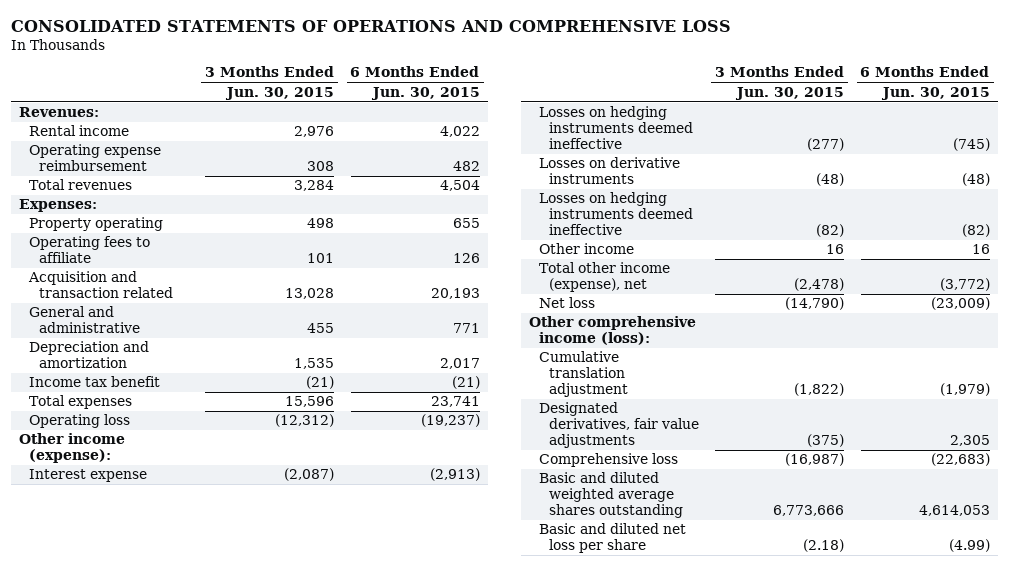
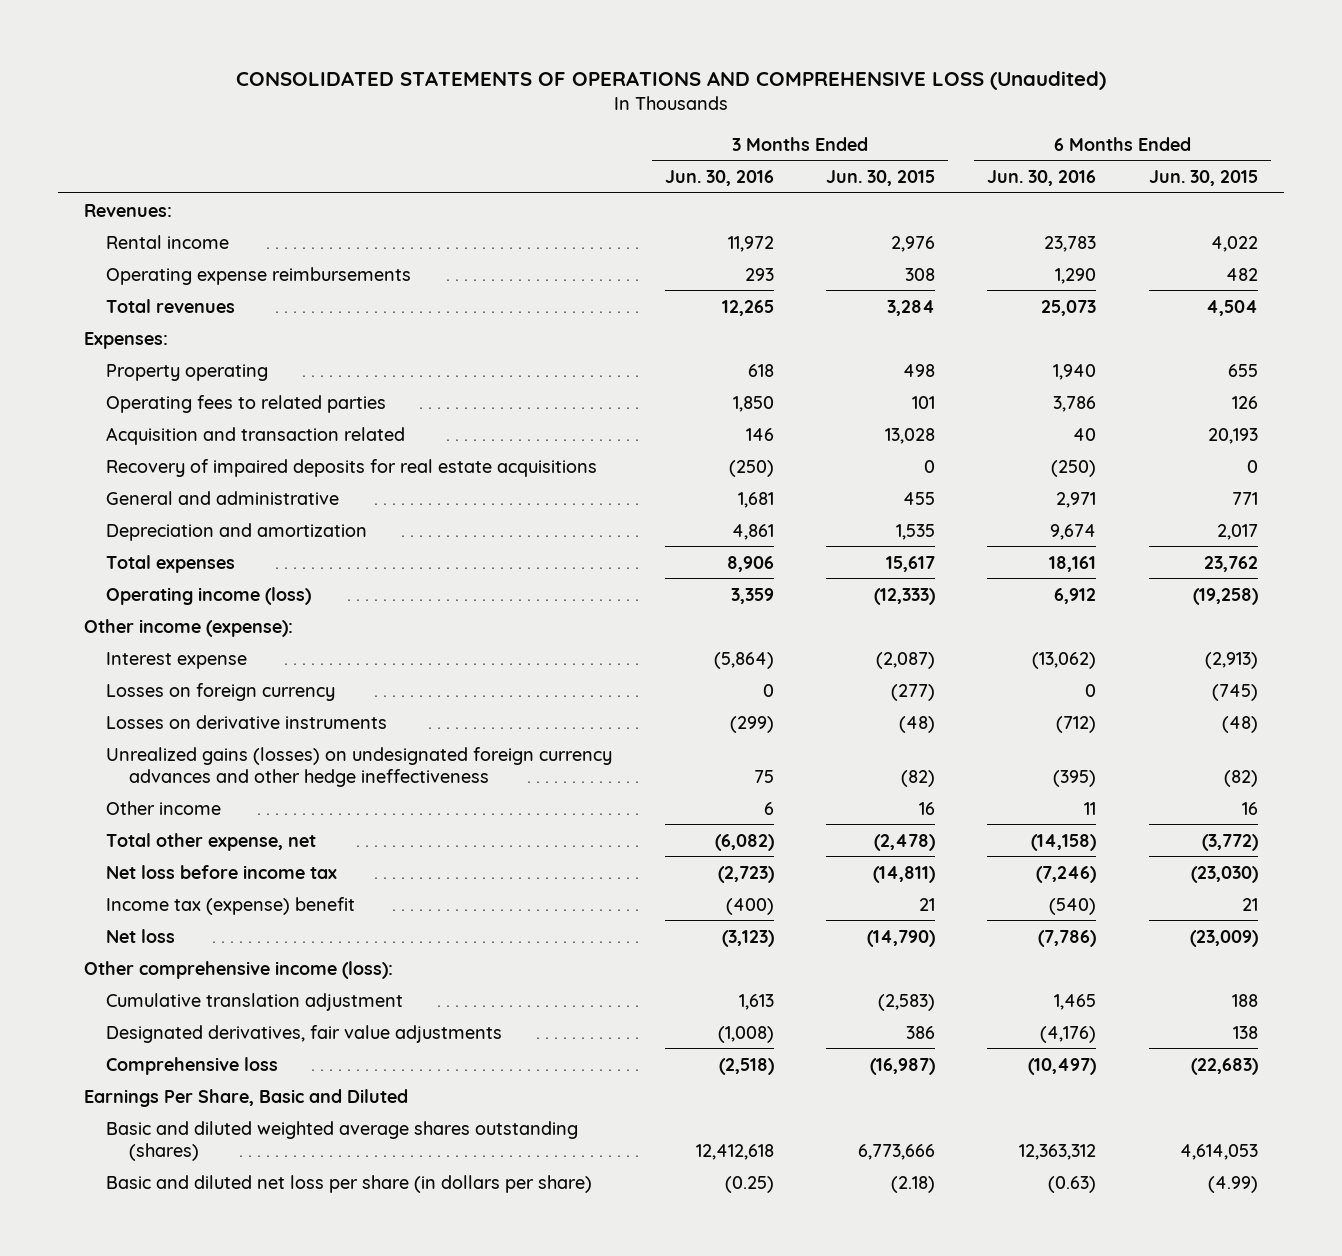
- CONSOLIDATED STATEMENTS OF OPERATIONS AND COMPREHENSIVE LOSS
+ CONSOLIDATED STATEMENTS OF OPERATIONS AND COMPREHENSIVE LOSS (Unaudited)
- | 3 Months Ended Jun. 30, 2015 | 6 Months Ended Jun. 30, 2015
+ | 3 Months Ended Jun. 30, 2016 | 3 Months Ended Jun. 30, 2015 | 6 Months Ended Jun. 30, 2016 | 6 Months Ended Jun. 30, 2015
- Operating expense reimbursement | 308 | 482
+ Operating expense reimbursements | 293 | 308 | 1,290 | 482
- Operating fees to affiliate | 101 | 126
+ Operating fees to related parties | 1,850 | 101 | 3,786 | 126
+ Recovery of impaired deposits for real estate acquisitions | (250) | 0 | (250) | 0
- Income tax benefit | (21) | (21)
- Total expenses | 15,596 | 23,741
- Operating loss | (12,312) | (19,237)
+ Total expenses | 8,906 | 15,617 | 18,161 | 23,762
+ Operating income (loss) | 3,359 | (12,333) | 6,912 | (19,258)
- Losses on hedging instruments deemed ineffective | (277) | (745)
+ Losses on foreign currency | 0 | (277) | 0 | (745)
- Losses on hedging instruments deemed ineffective | (82) | (82)
+ Unrealized gains (losses) on undesignated foreign currency advances and other hedge ineffectiveness | 75 | (82) | (395) | (82)
- Total other income (expense), net | (2,478) | (3,772)
+ Total other expense, net | (6,082) | (2,478) | (14,158) | (3,772)
+ Net loss before income tax | (2,723) | (14,811) | (7,246) | (23,030)
+ Income tax (expense) benefit | (400) | 21 | (540) | 21
- Cumulative translation adjustment | (1,822) | (1,979)
- Designated derivatives, fair value adjustments | (375) | 2,305
+ Cumulative translation adjustment | 1,613 | (2,583) | 1,465 | 188
+ Designated derivatives, fair value adjustments | (1,008) | 386 | (4,176) | 138
- Basic and diluted weighted average shares outstanding | 6,773,666 | 4,614,053
- Basic and diluted net loss per share | (2.18) | (4.99)
+ Earnings Per Share, Basic and Diluted
+ Basic and diluted weighted average shares outstanding (shares) | 12,412,618 | 6,773,666 | 12,363,312 | 4,614,053
+ Basic and diluted net loss per share (in dollars per share) | (0.25) | (2.18) | (0.63) | (4.99)

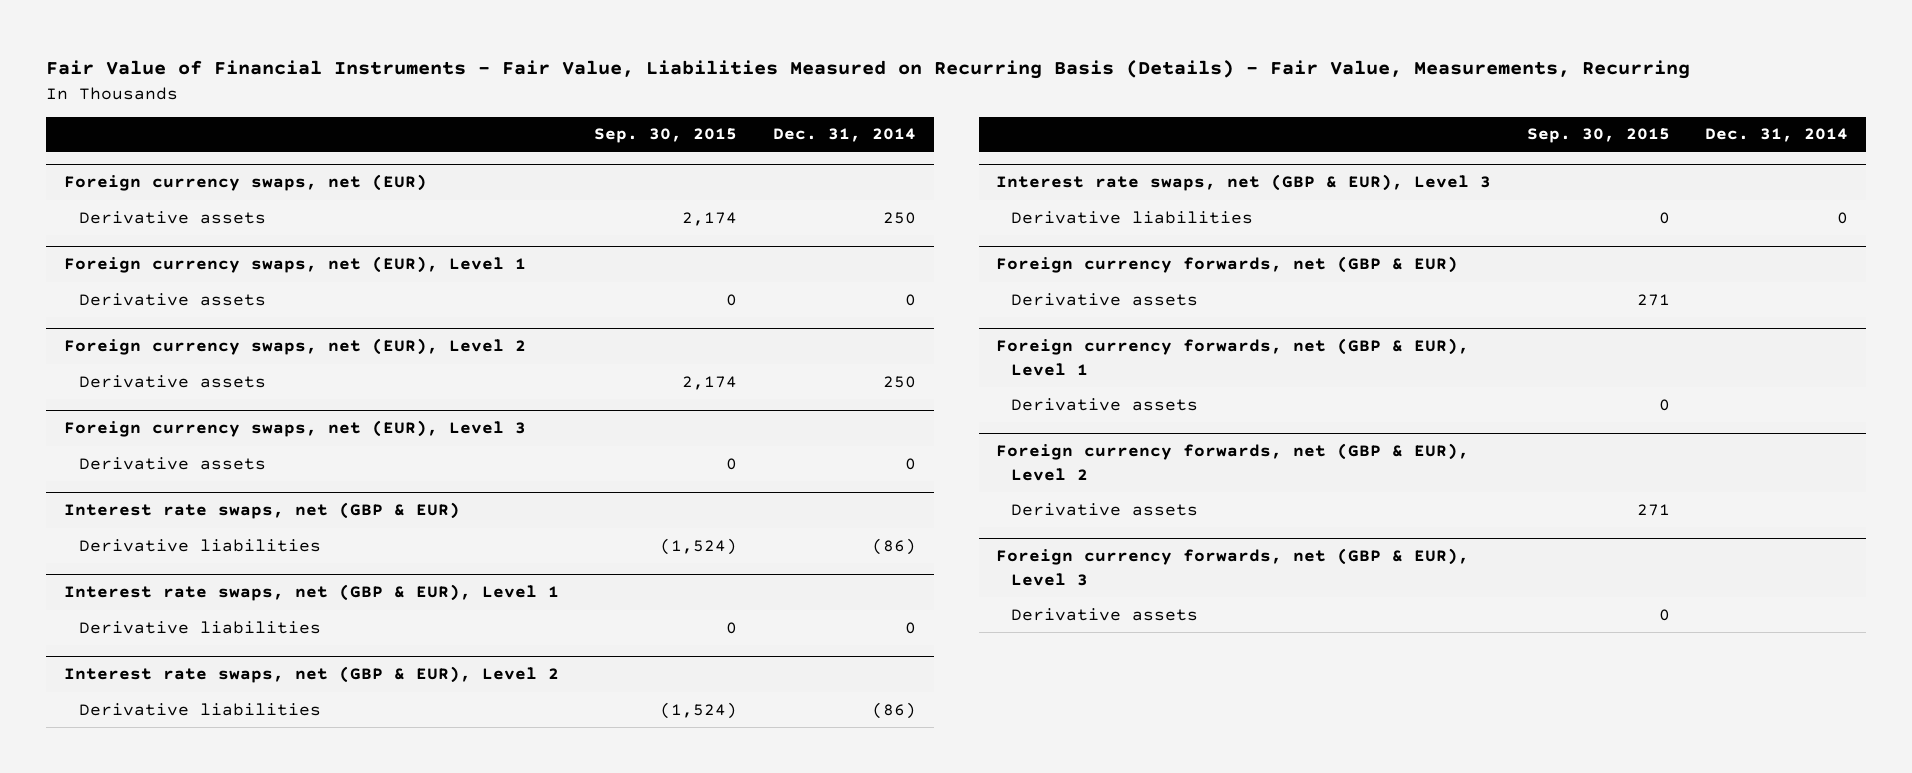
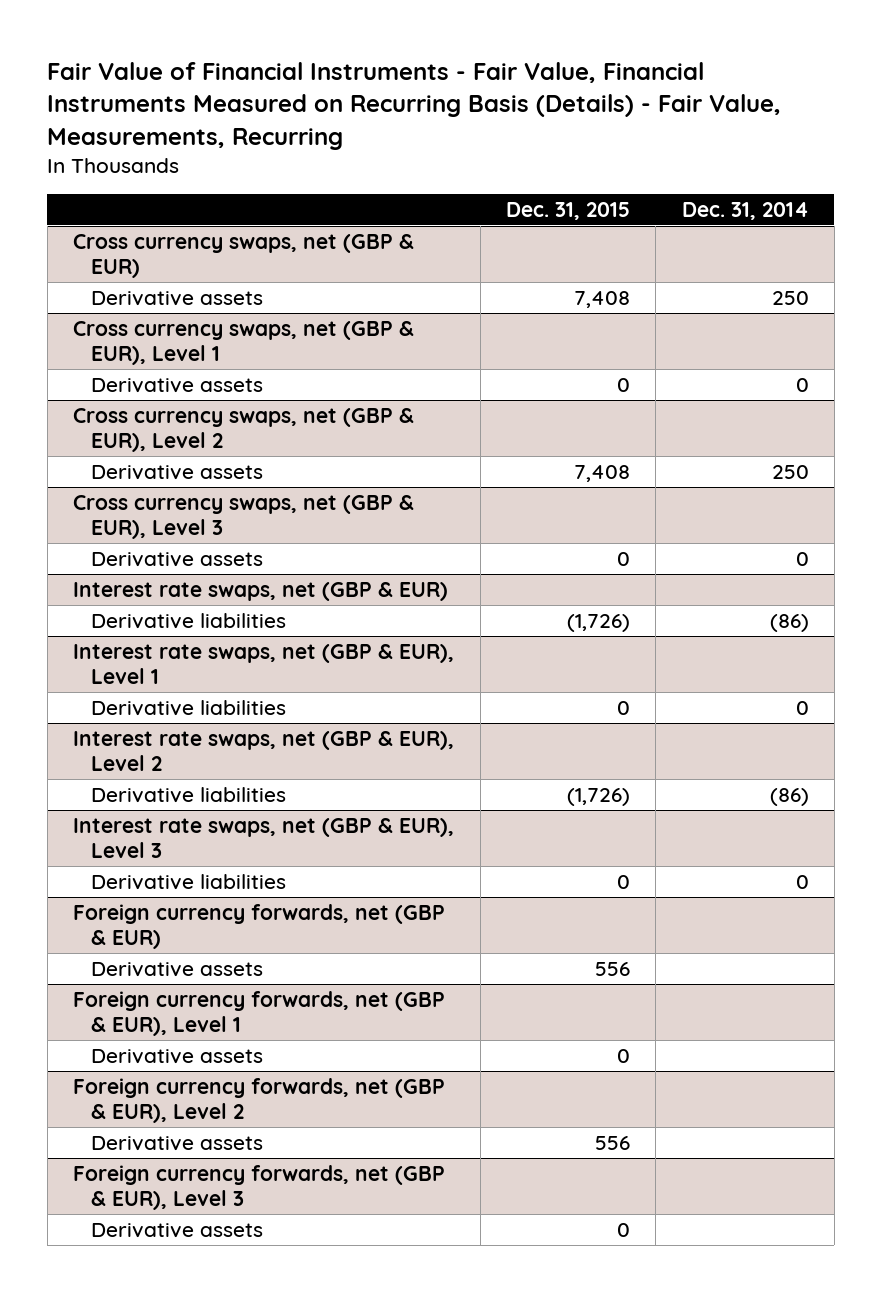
- Fair Value of Financial Instruments - Fair Value, Liabilities Measured on Recurring Basis (Details) - Fair Value, Measurements, Recurring
+ Fair Value of Financial Instruments - Fair Value, Financial Instruments Measured on Recurring Basis (Details) - Fair Value, Measurements, Recurring
- | Sep. 30, 2015 | Dec. 31, 2014
+ | Dec. 31, 2015 | Dec. 31, 2014
- Foreign currency swaps, net (EUR)
+ Cross currency swaps, net (GBP & EUR)
- Foreign currency swaps, net (EUR), Level 1
+ Cross currency swaps, net (GBP & EUR), Level 1
- Foreign currency swaps, net (EUR), Level 2
+ Cross currency swaps, net (GBP & EUR), Level 2
- Foreign currency swaps, net (EUR), Level 3
+ Cross currency swaps, net (GBP & EUR), Level 3

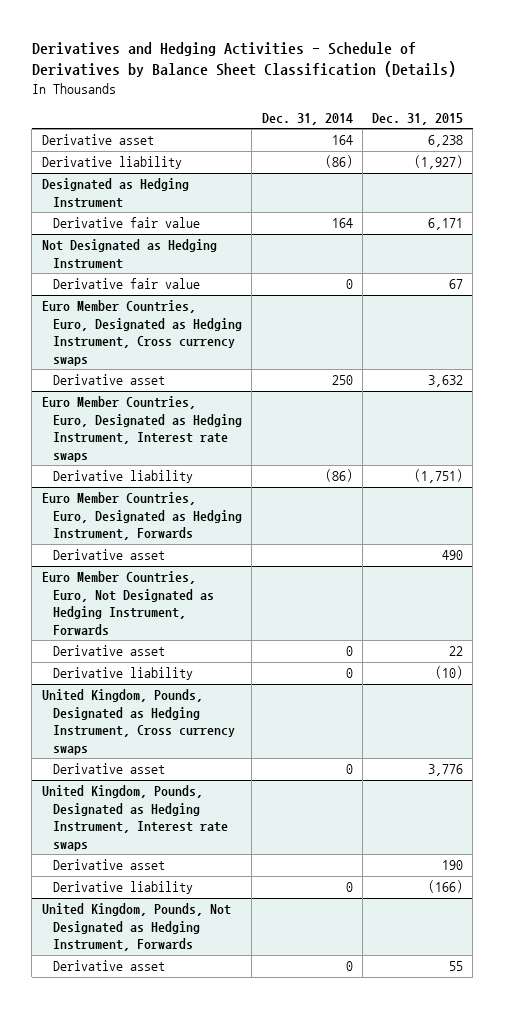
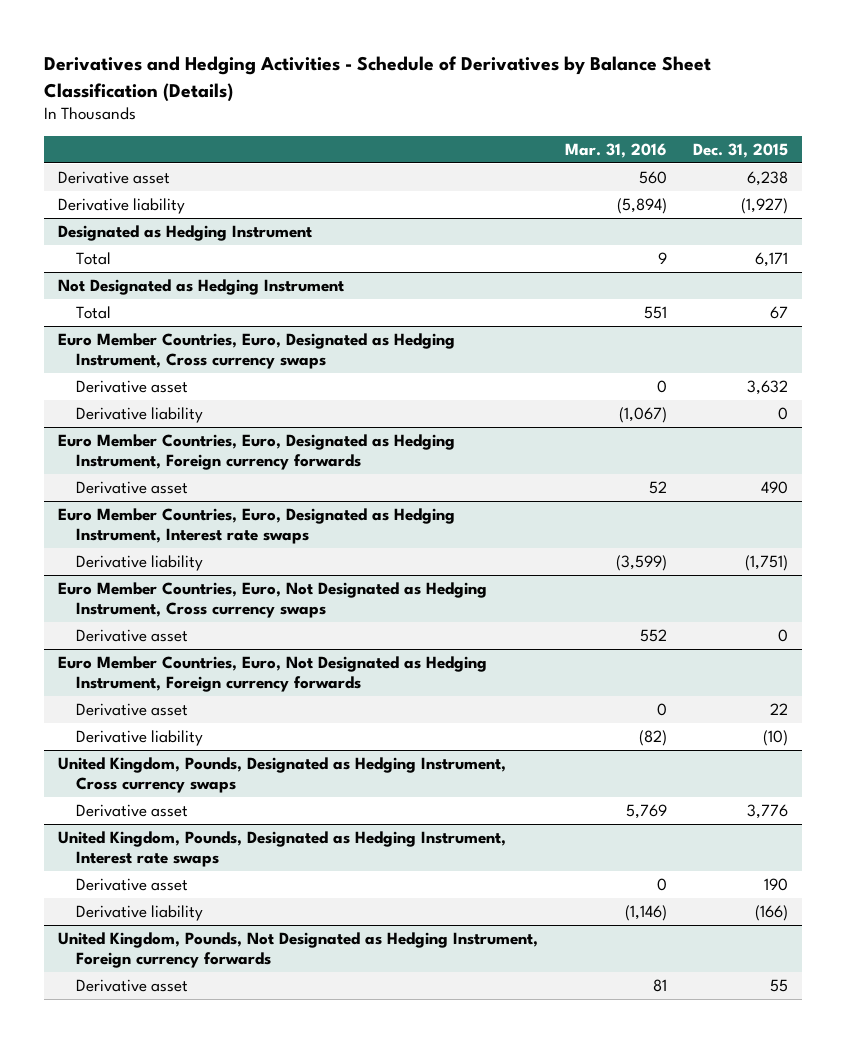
- | Dec. 31, 2014 | Dec. 31, 2015
+ | Mar. 31, 2016 | Dec. 31, 2015
@ Designated as Hedging Instrument
- Derivative fair value | 164 | 6,171
+ Total | 9 | 6,171
@ Not Designated as Hedging Instrument
- Derivative fair value | 0 | 67
+ Total | 551 | 67
@ Euro Member Countries, Euro, Designated as Hedging Instrument, Cross currency swaps
+ Derivative liability | (1,067) | 0
+ Euro Member Countries, Euro, Designated as Hedging Instrument, Foreign currency forwards
+ Derivative asset | 52 | 490
- Euro Member Countries, Euro, Designated as Hedging Instrument, Forwards
- Derivative asset | | 490
- Euro Member Countries, Euro, Not Designated as Hedging Instrument, Forwards
+ Euro Member Countries, Euro, Not Designated as Hedging Instrument, Cross currency swaps
+ Derivative asset | 552 | 0
+ Euro Member Countries, Euro, Not Designated as Hedging Instrument, Foreign currency forwards
- United Kingdom, Pounds, Not Designated as Hedging Instrument, Forwards
+ United Kingdom, Pounds, Not Designated as Hedging Instrument, Foreign currency forwards

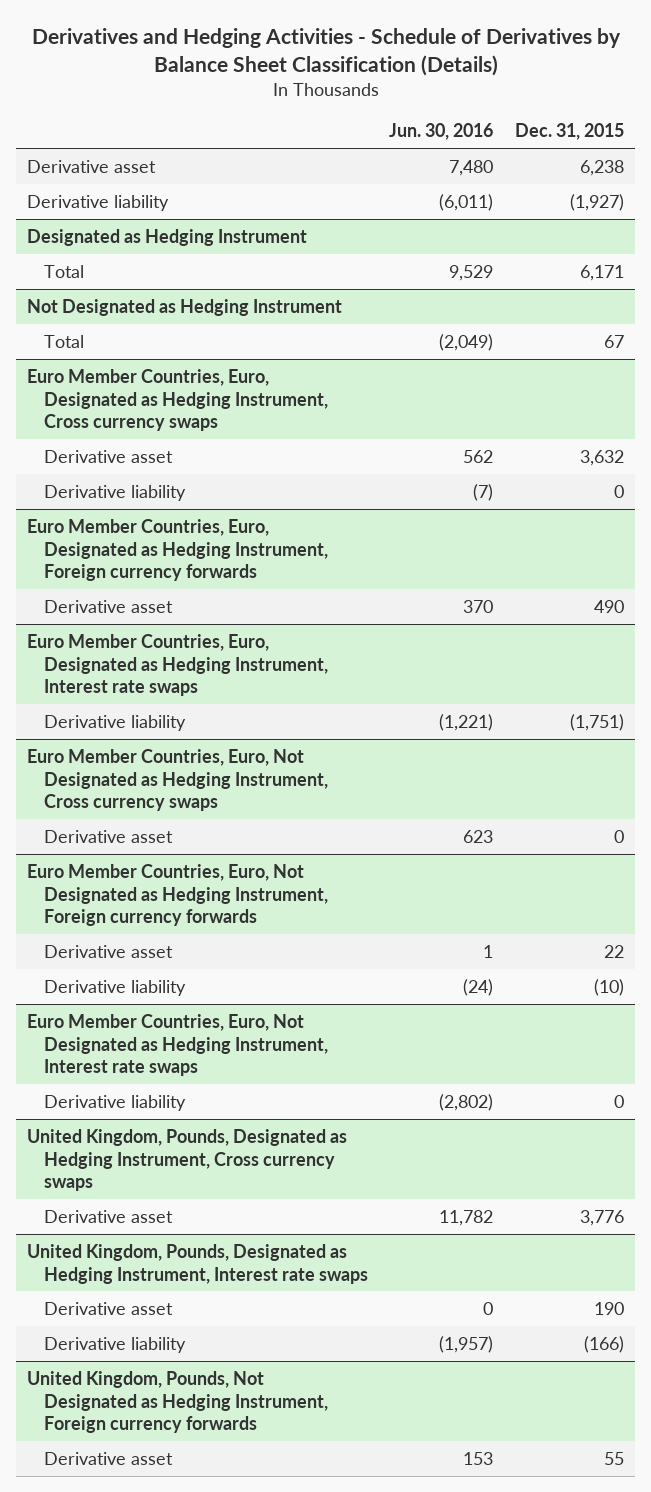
- | Mar. 31, 2016 | Dec. 31, 2015
+ | Jun. 30, 2016 | Dec. 31, 2015
+ Euro Member Countries, Euro, Not Designated as Hedging Instrument, Interest rate swaps
+ Derivative liability | (2,802) | 0

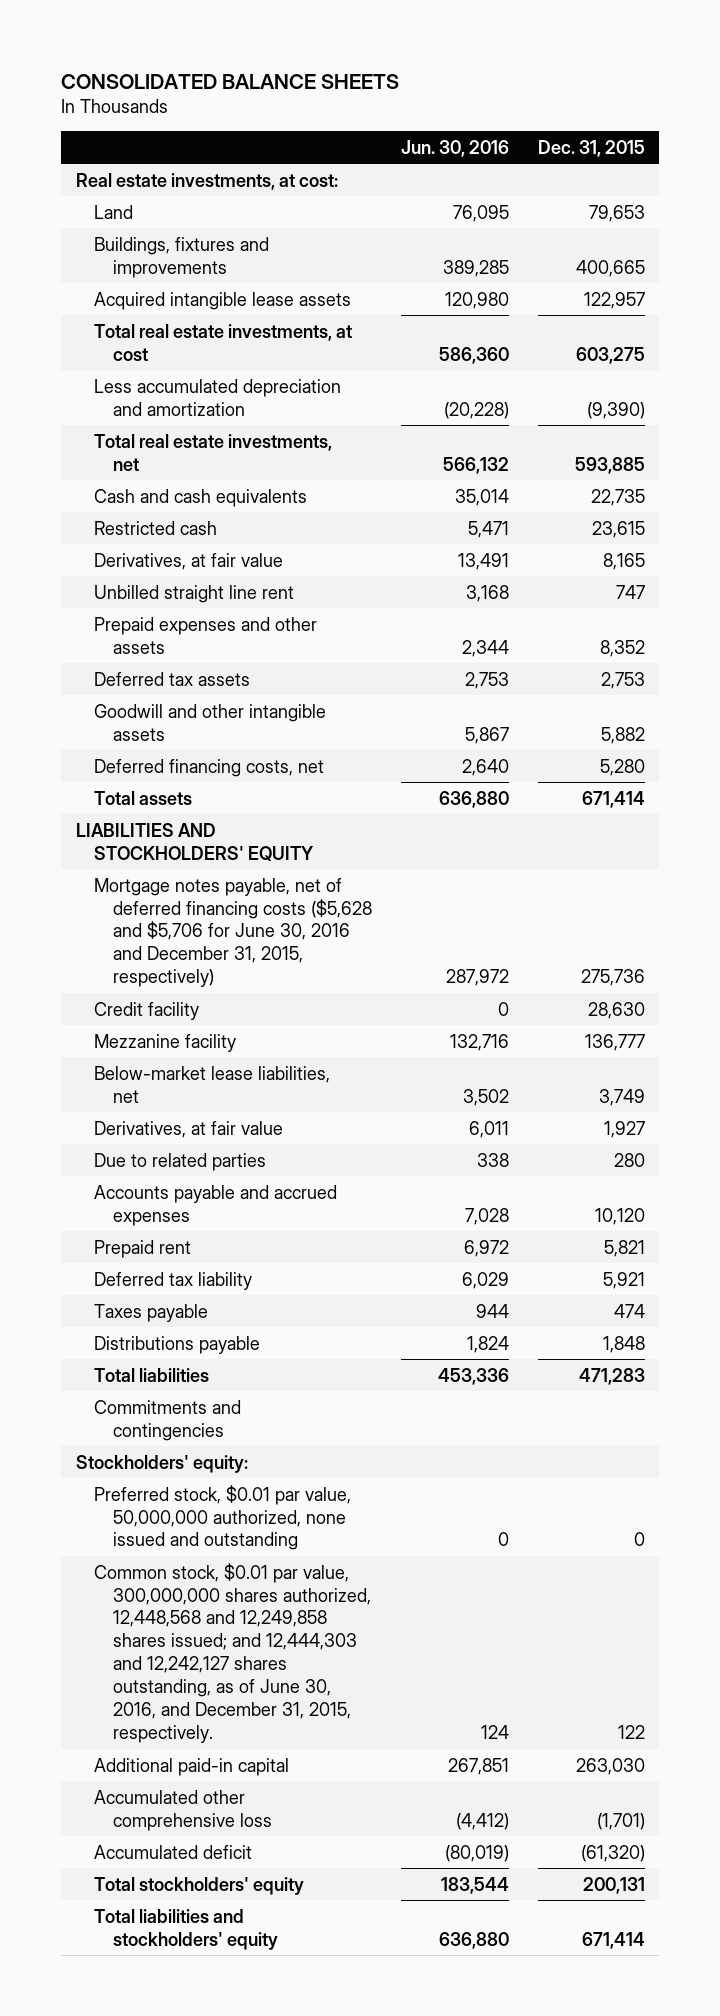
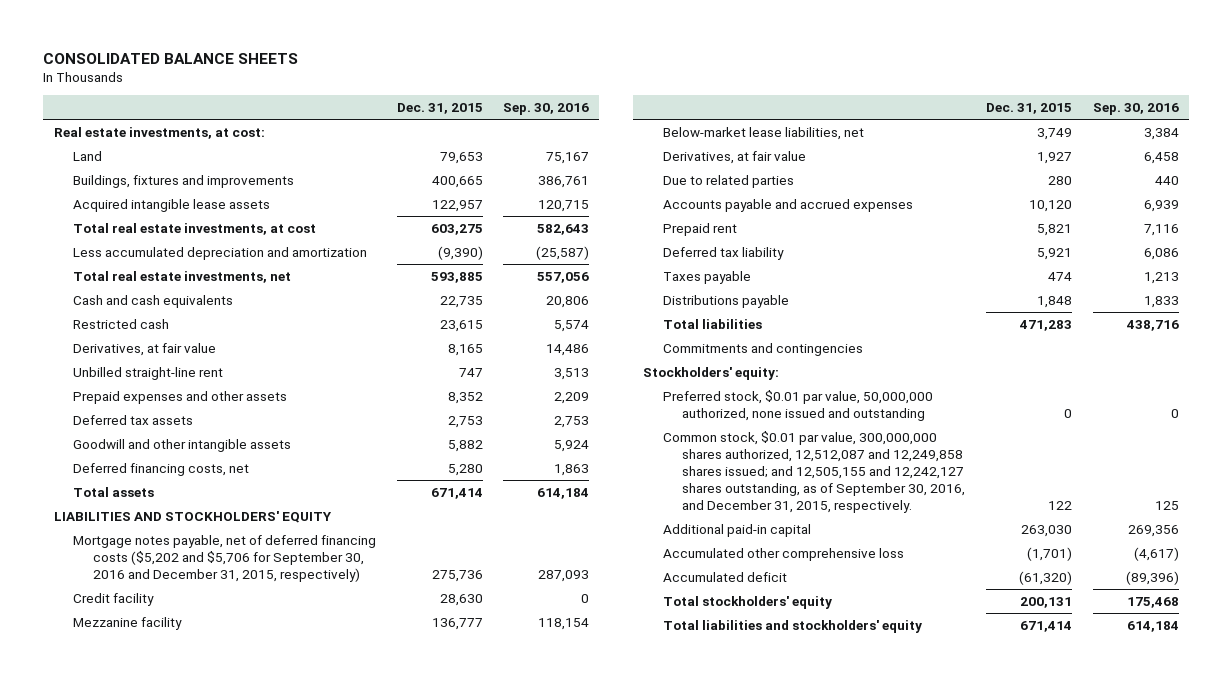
- | Jun. 30, 2016 | Dec. 31, 2015
+ | Dec. 31, 2015 | Sep. 30, 2016
- Unbilled straight line rent | 3,168 | 747
+ Unbilled straight-line rent | 747 | 3,513
- Mortgage notes payable, net of deferred financing costs ($5,628 and $5,706 for June 30, 2016 and December 31, 2015, respectively) | 287,972 | 275,736
+ Mortgage notes payable, net of deferred financing costs ($5,202 and $5,706 for September 30, 2016 and December 31, 2015, respectively) | 275,736 | 287,093
- Common stock, $0.01 par value, 300,000,000 shares authorized, 12,448,568 and 12,249,858 shares issued; and 12,444,303 and 12,242,127 shares outstanding, as of June 30, 2016, and December 31, 2015, respectively. | 124 | 122
+ Common stock, $0.01 par value, 300,000,000 shares authorized, 12,512,087 and 12,249,858 shares issued; and 12,505,155 and 12,242,127 shares outstanding, as of September 30, 2016, and December 31, 2015, respectively. | 122 | 125

